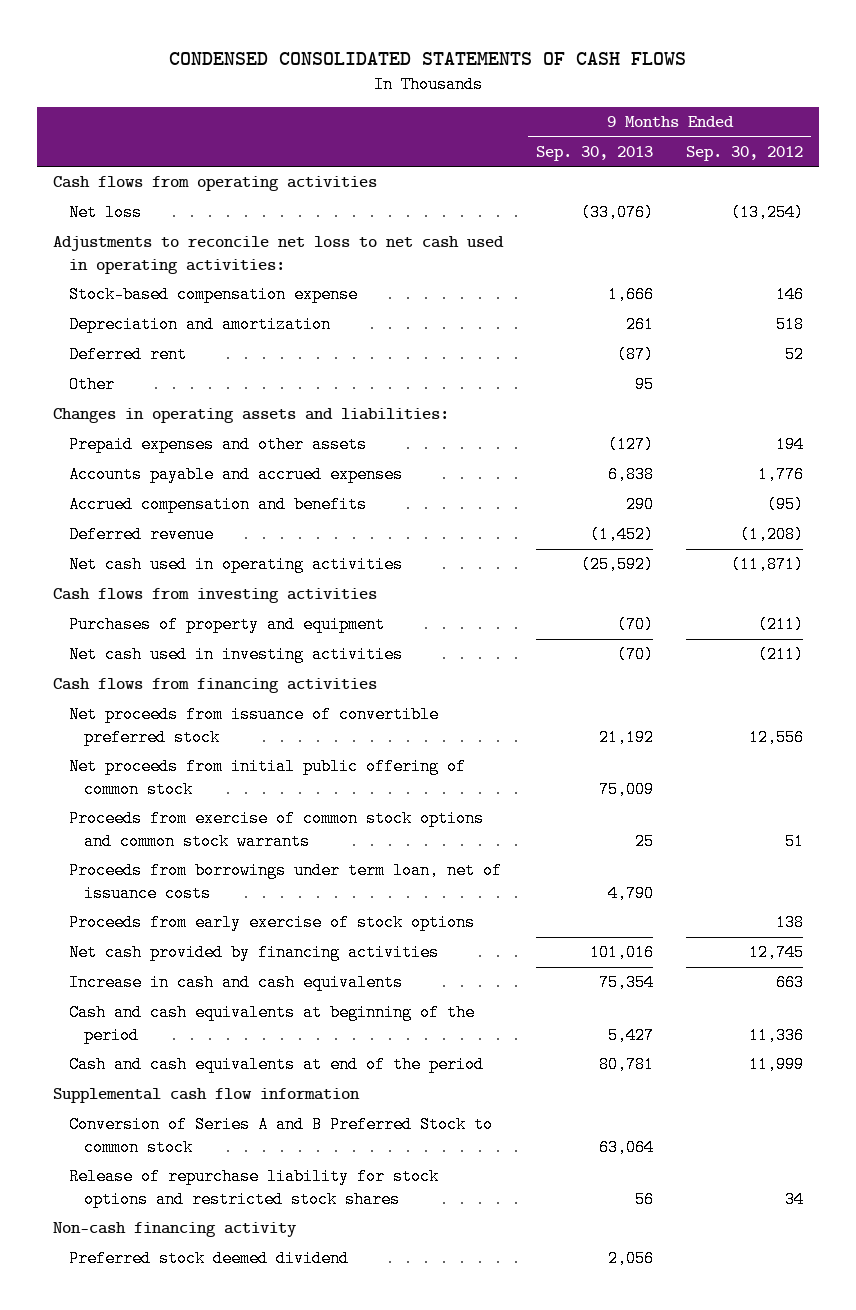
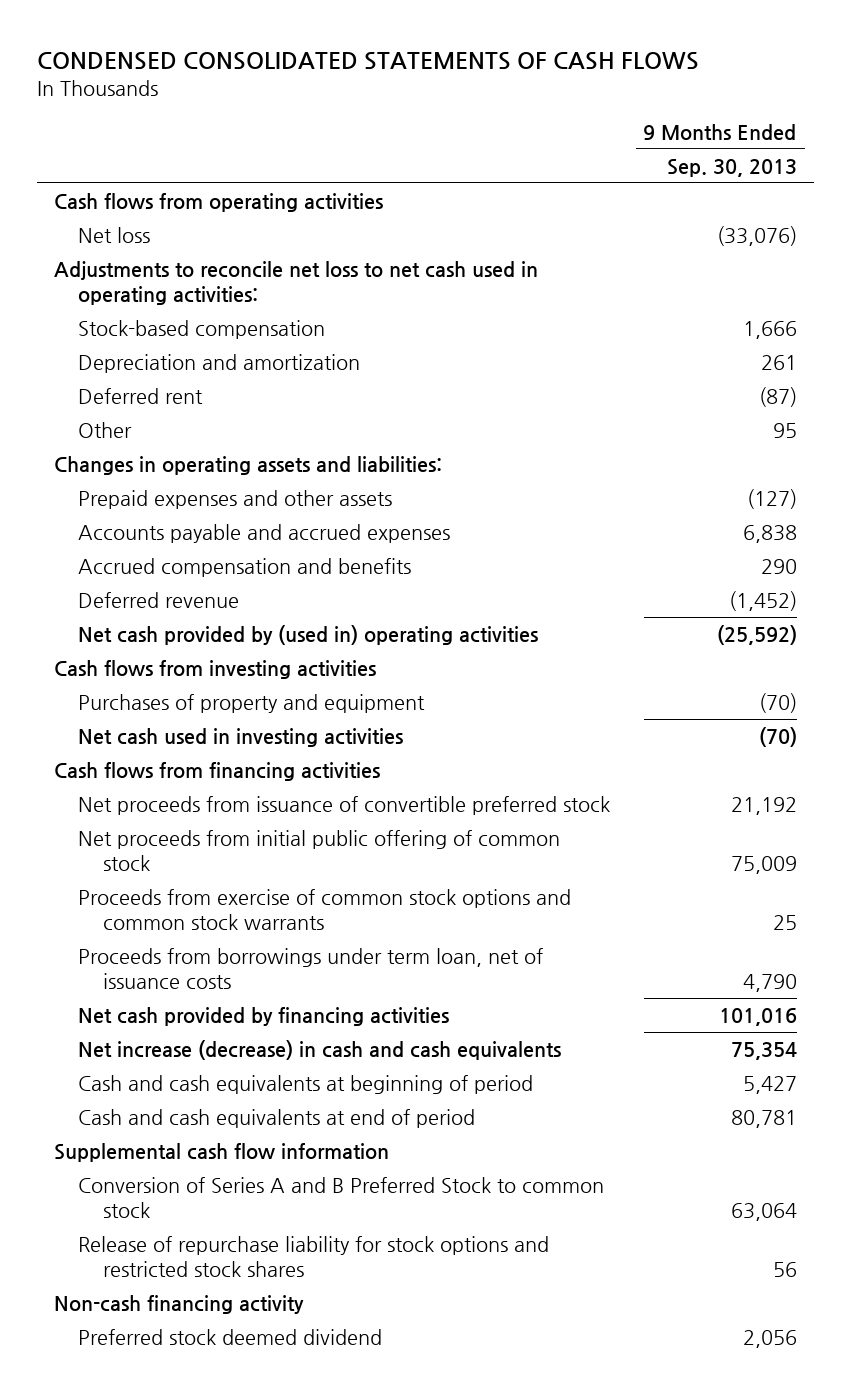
- | 9 Months Ended Sep. 30, 2013 | 9 Months Ended Sep. 30, 2012
+ | 9 Months Ended Sep. 30, 2013
- Stock-based compensation expense | 1,666 | 146
+ Stock-based compensation | 1,666
- Net cash used in operating activities | (25,592) | (11,871)
+ Net cash provided by (used in) operating activities | (25,592)
- Proceeds from early exercise of stock options | | 138
- Increase in cash and cash equivalents | 75,354 | 663
- Cash and cash equivalents at beginning of the period | 5,427 | 11,336
- Cash and cash equivalents at end of the period | 80,781 | 11,999
+ Net increase (decrease) in cash and cash equivalents | 75,354
+ Cash and cash equivalents at beginning of period | 5,427
+ Cash and cash equivalents at end of period | 80,781

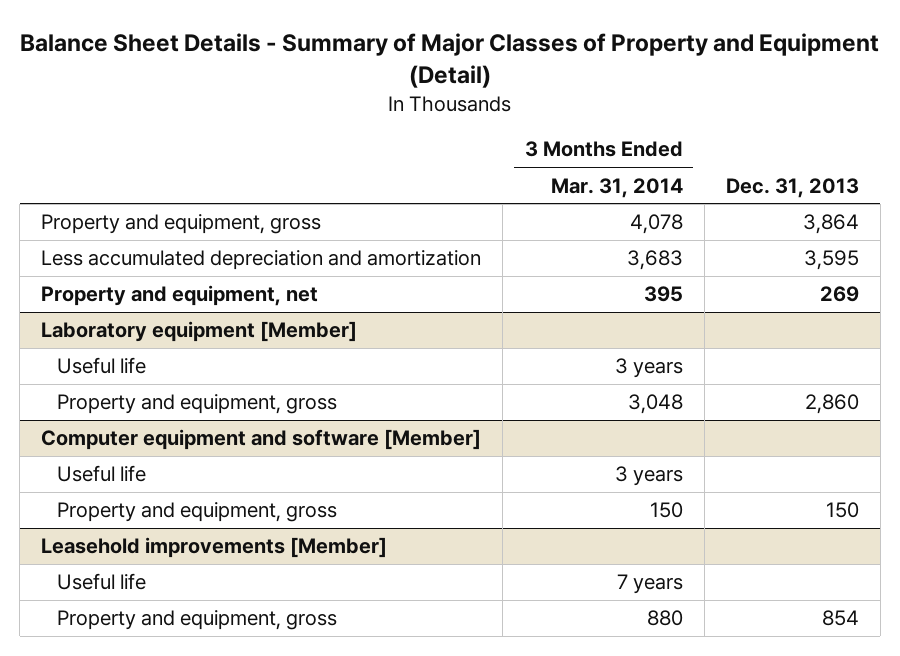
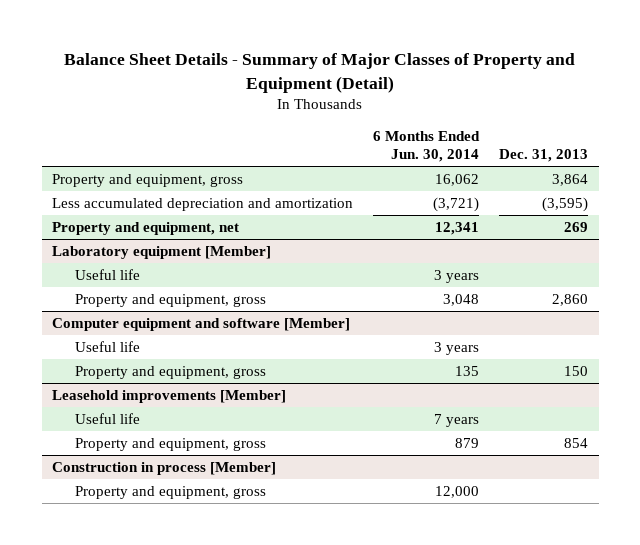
- | 3 Months Ended Mar. 31, 2014 | Dec. 31, 2013
+ | 6 Months Ended Jun. 30, 2014 | Dec. 31, 2013
- Less accumulated depreciation and amortization | 3,683 | 3,595
+ Less accumulated depreciation and amortization | (3,721) | (3,595)
+ Construction in process [Member]
+ Property and equipment, gross | 12,000 |

